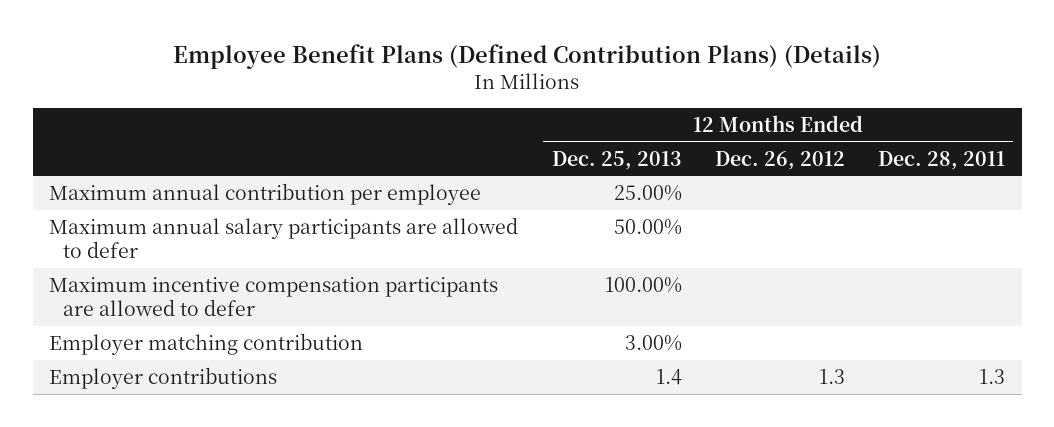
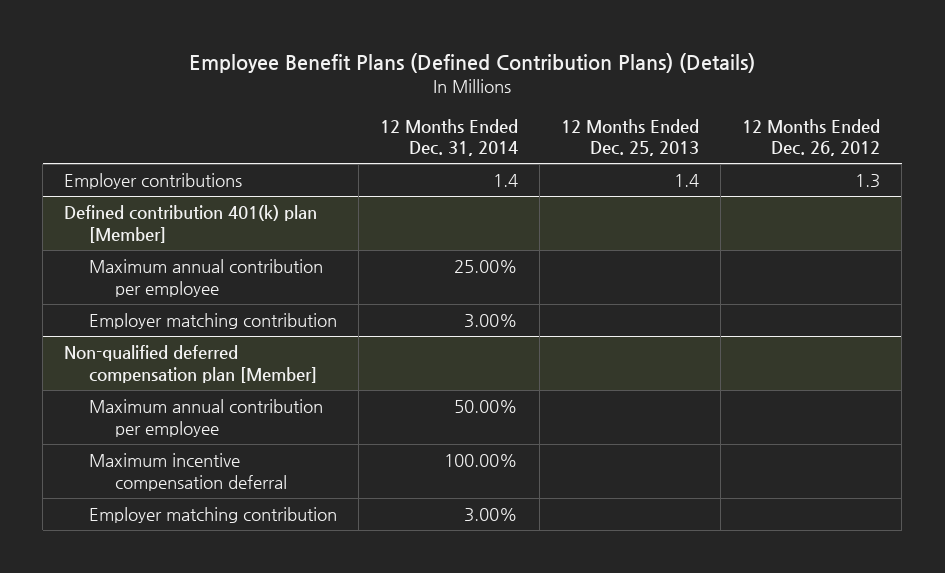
- | 12 Months Ended Dec. 25, 2013 | 12 Months Ended Dec. 26, 2012 | 12 Months Ended Dec. 28, 2011
+ | 12 Months Ended Dec. 31, 2014 | 12 Months Ended Dec. 25, 2013 | 12 Months Ended Dec. 26, 2012
- Maximum annual contribution per employee | 25.00% | |
- Maximum annual salary participants are allowed to defer | 50.00% | |
- Maximum incentive compensation participants are allowed to defer | 100.00% | |
- Employer matching contribution | 3.00% | |
+ Defined contribution 401(k) plan [Member]
+ Maximum annual contribution per employee | 25.00% | |
+ Employer matching contribution | 3.00% | |
+ Non-qualified deferred compensation plan [Member]
+ Maximum annual contribution per employee | 50.00% | |
+ Maximum incentive compensation deferral | 100.00% | |
+ Employer matching contribution | 3.00% | |

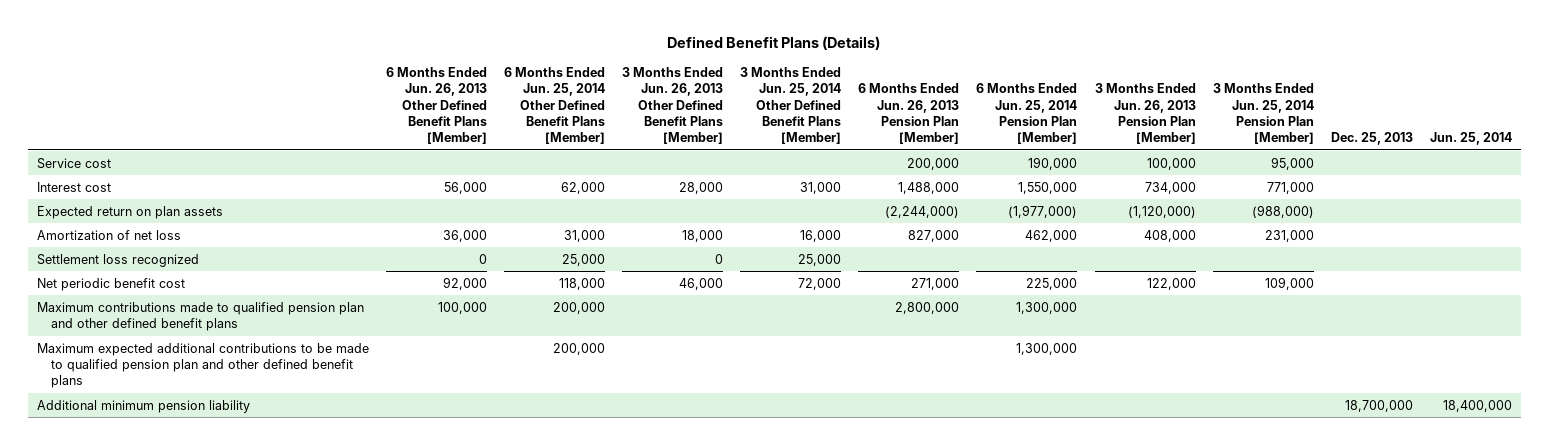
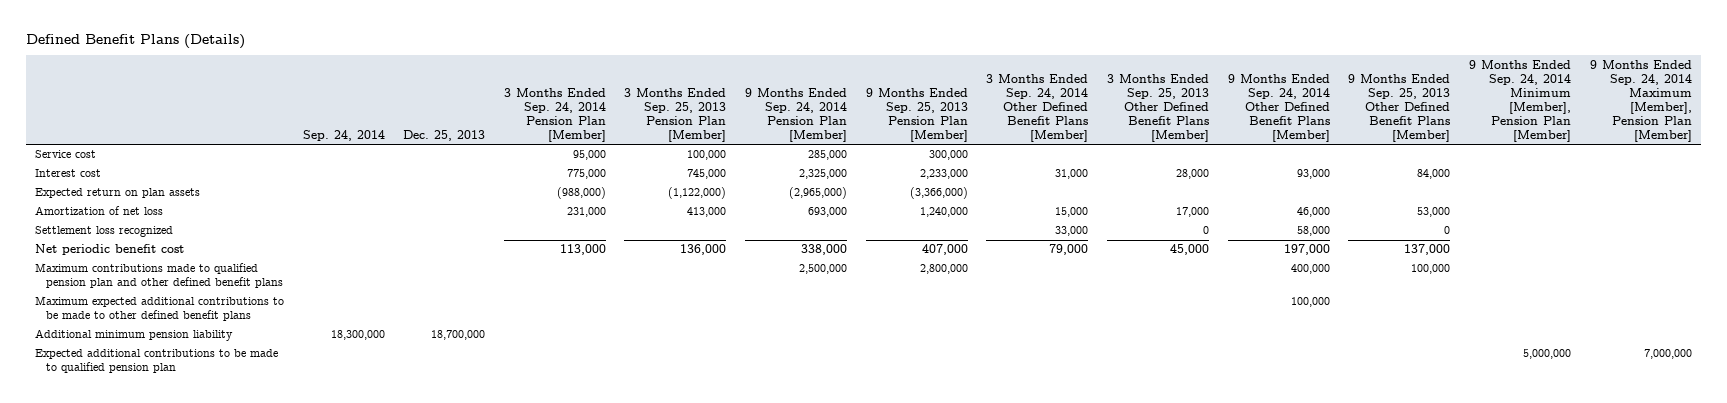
- | 6 Months Ended Jun. 26, 2013 Other Defined Benefit Plans [Member] | 6 Months Ended Jun. 25, 2014 Other Defined Benefit Plans [Member] | 3 Months Ended Jun. 26, 2013 Other Defined Benefit Plans [Member] | 3 Months Ended Jun. 25, 2014 Other Defined Benefit Plans [Member] | 6 Months Ended Jun. 26, 2013 Pension Plan [Member] | 6 Months Ended Jun. 25, 2014 Pension Plan [Member] | 3 Months Ended Jun. 26, 2013 Pension Plan [Member] | 3 Months Ended Jun. 25, 2014 Pension Plan [Member] | Dec. 25, 2013 | Jun. 25, 2014
+ | Sep. 24, 2014 | Dec. 25, 2013 | 3 Months Ended Sep. 24, 2014 Pension Plan [Member] | 3 Months Ended Sep. 25, 2013 Pension Plan [Member] | 9 Months Ended Sep. 24, 2014 Pension Plan [Member] | 9 Months Ended Sep. 25, 2013 Pension Plan [Member] | 3 Months Ended Sep. 24, 2014 Other Defined Benefit Plans [Member] | 3 Months Ended Sep. 25, 2013 Other Defined Benefit Plans [Member] | 9 Months Ended Sep. 24, 2014 Other Defined Benefit Plans [Member] | 9 Months Ended Sep. 25, 2013 Other Defined Benefit Plans [Member] | 9 Months Ended Sep. 24, 2014 Minimum [Member], Pension Plan [Member] | 9 Months Ended Sep. 24, 2014 Maximum [Member], Pension Plan [Member]
- Maximum expected additional contributions to be made to qualified pension plan and other defined benefit plans | | 200,000 | | | | 1,300,000 | | | |
+ Maximum expected additional contributions to be made to other defined benefit plans | | | | | | | | | 100,000 | | |
+ Expected additional contributions to be made to qualified pension plan | | | | | | | | | | | 5,000,000 | 7,000,000

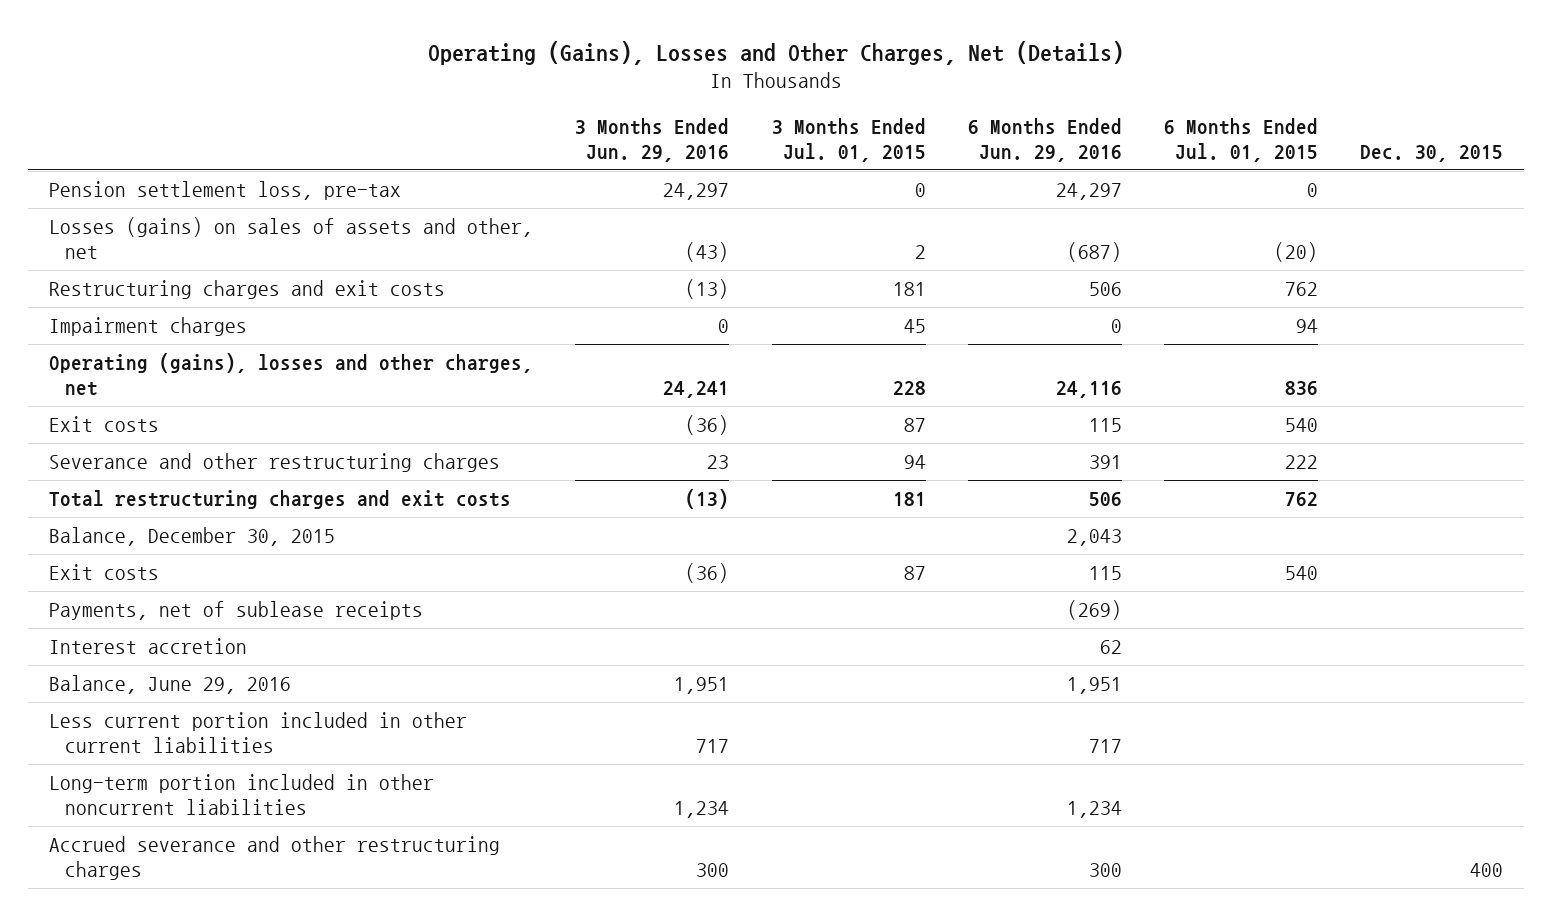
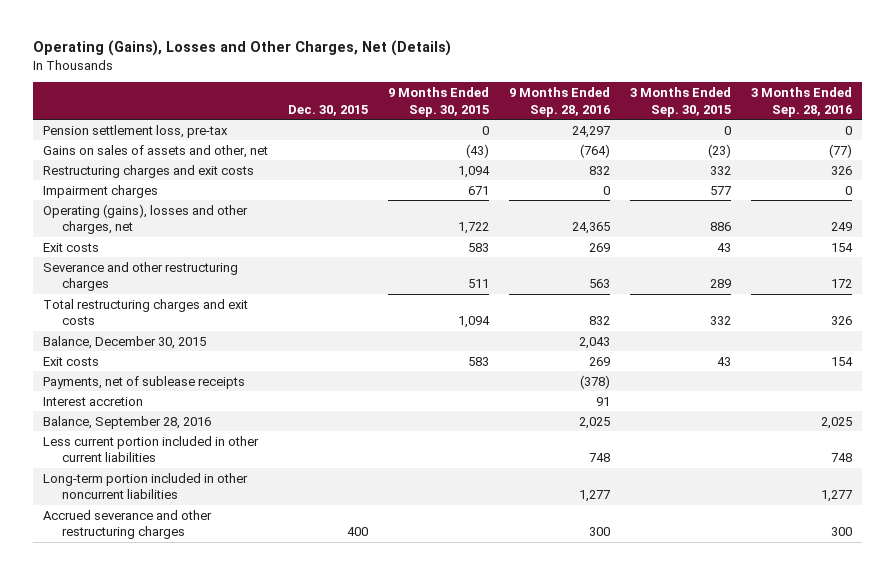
- | 3 Months Ended Jun. 29, 2016 | 3 Months Ended Jul. 01, 2015 | 6 Months Ended Jun. 29, 2016 | 6 Months Ended Jul. 01, 2015 | Dec. 30, 2015
+ | Dec. 30, 2015 | 9 Months Ended Sep. 30, 2015 | 9 Months Ended Sep. 28, 2016 | 3 Months Ended Sep. 30, 2015 | 3 Months Ended Sep. 28, 2016
- Losses (gains) on sales of assets and other, net | (43) | 2 | (687) | (20) |
+ Gains on sales of assets and other, net | | (43) | (764) | (23) | (77)
- Balance, June 29, 2016 | 1,951 | | 1,951 | |
+ Balance, September 28, 2016 | | | 2,025 | | 2,025

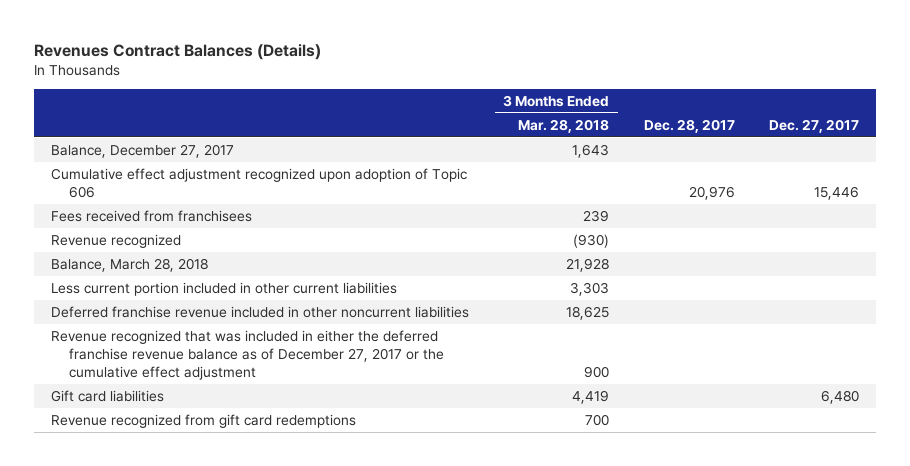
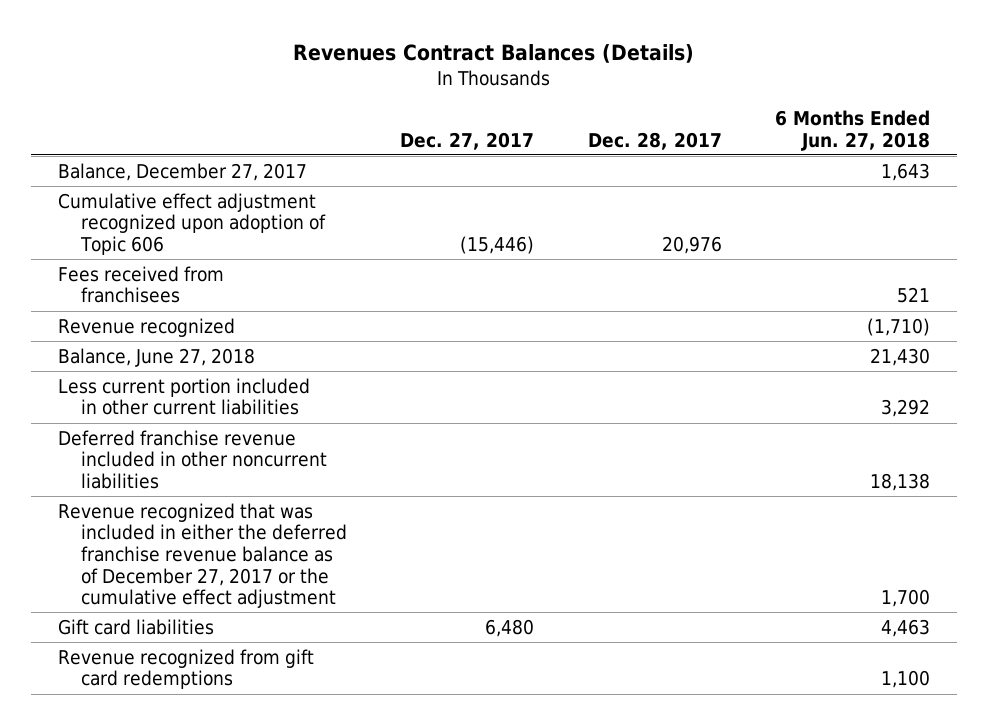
- | 3 Months Ended Mar. 28, 2018 | Dec. 28, 2017 | Dec. 27, 2017
+ | Dec. 27, 2017 | Dec. 28, 2017 | 6 Months Ended Jun. 27, 2018
- Cumulative effect adjustment recognized upon adoption of Topic 606 | | 20,976 | 15,446
+ Cumulative effect adjustment recognized upon adoption of Topic 606 | (15,446) | 20,976 |
- Balance, March 28, 2018 | 21,928 | |
+ Balance, June 27, 2018 | | | 21,430

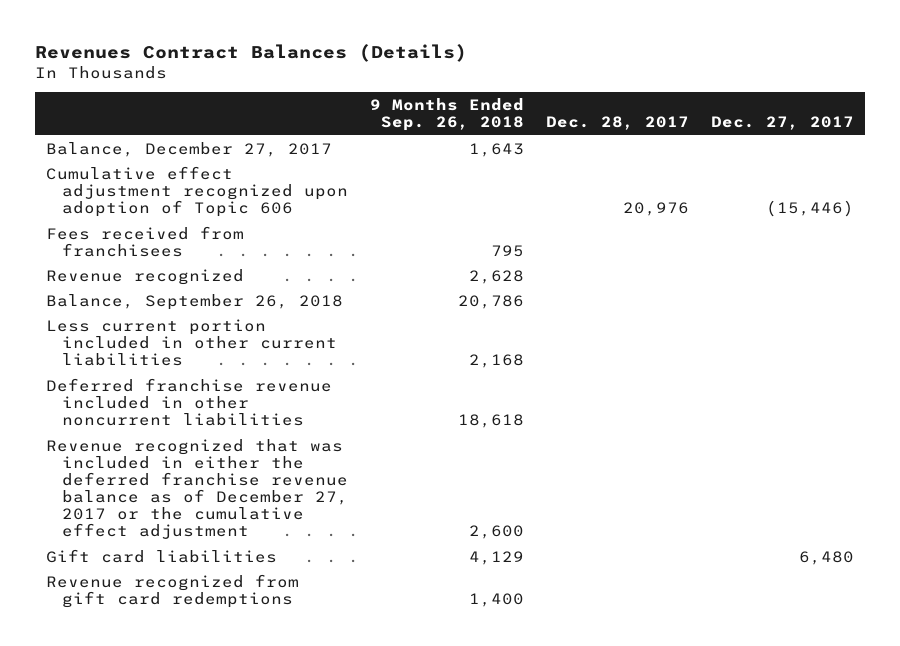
- | Dec. 27, 2017 | Dec. 28, 2017 | 6 Months Ended Jun. 27, 2018
+ | 9 Months Ended Sep. 26, 2018 | Dec. 28, 2017 | Dec. 27, 2017
- Balance, June 27, 2018 | | | 21,430
+ Balance, September 26, 2018 | 20,786 | |

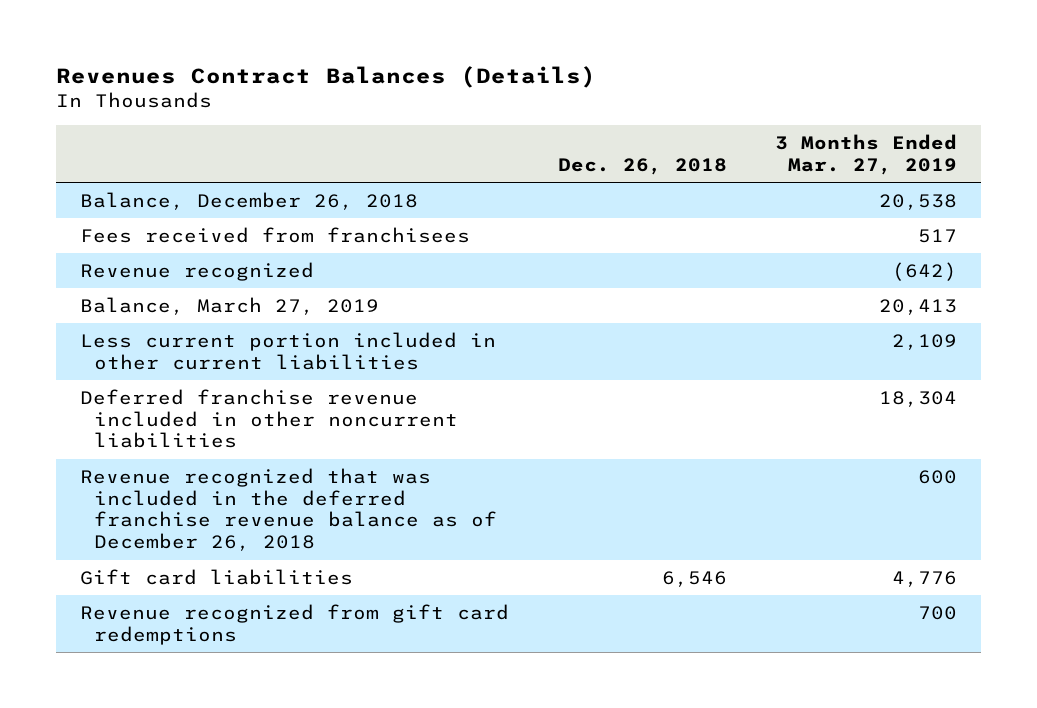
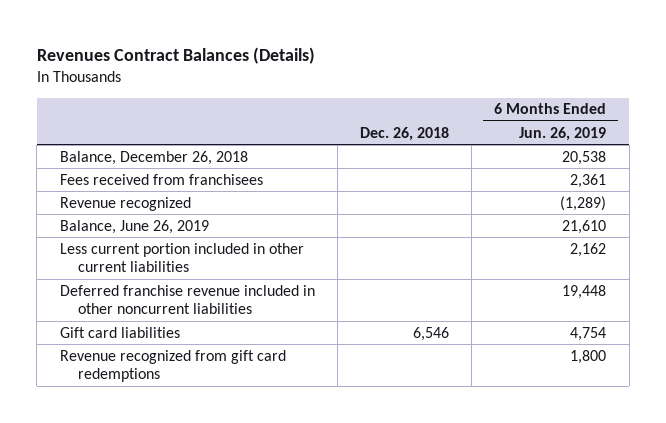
- | Dec. 26, 2018 | 3 Months Ended Mar. 27, 2019
+ | Dec. 26, 2018 | 6 Months Ended Jun. 26, 2019
- Balance, March 27, 2019 | | 20,413
+ Balance, June 26, 2019 | | 21,610
- Revenue recognized that was included in the deferred franchise revenue balance as of December 26, 2018 | | 600

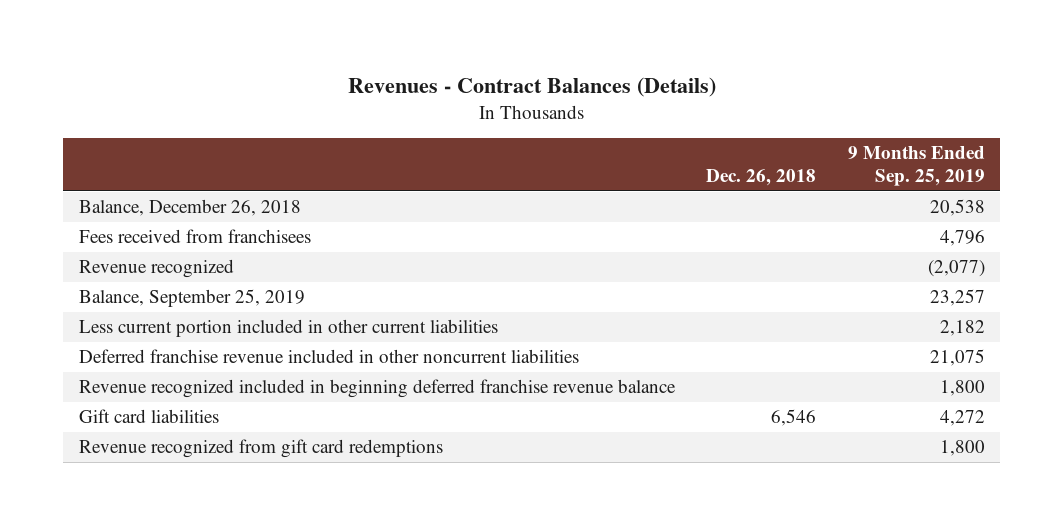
- Revenues Contract Balances (Details)
+ Revenues - Contract Balances (Details)
- | Dec. 26, 2018 | 6 Months Ended Jun. 26, 2019
+ | Dec. 26, 2018 | 9 Months Ended Sep. 25, 2019
- Balance, June 26, 2019 | | 21,610
+ Balance, September 25, 2019 | | 23,257
+ Revenue recognized included in beginning deferred franchise revenue balance | | 1,800

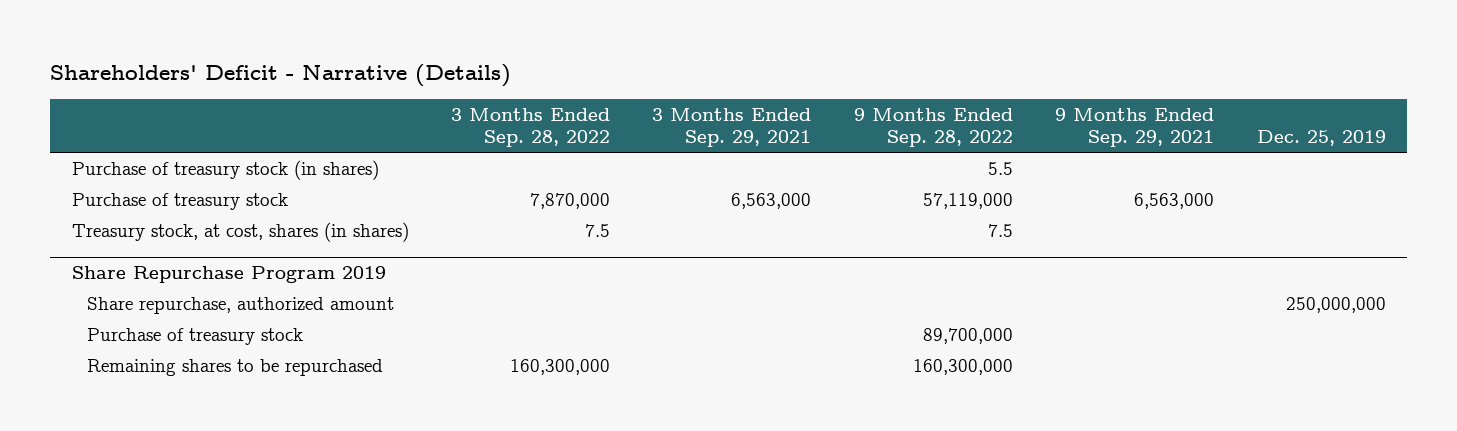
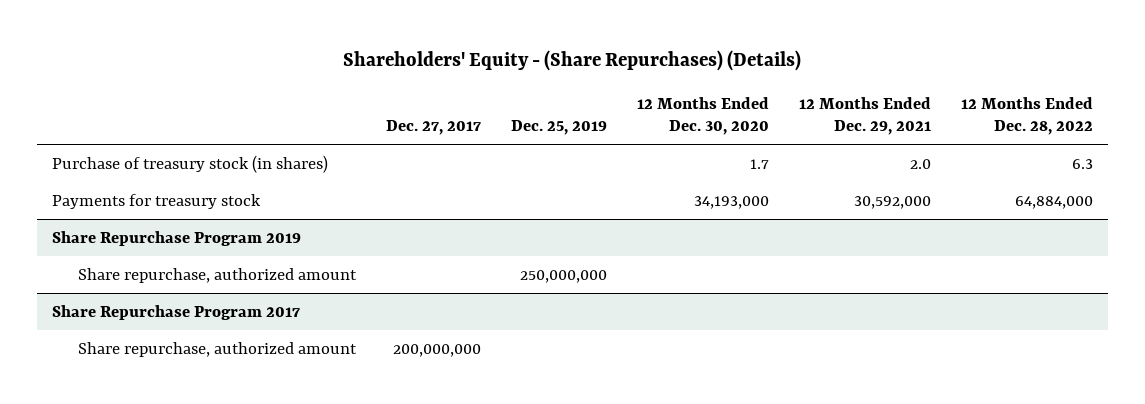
- Shareholders' Deficit - Narrative (Details)
+ Shareholders' Equity - (Share Repurchases) (Details)
- | 3 Months Ended Sep. 28, 2022 | 3 Months Ended Sep. 29, 2021 | 9 Months Ended Sep. 28, 2022 | 9 Months Ended Sep. 29, 2021 | Dec. 25, 2019
+ | Dec. 27, 2017 | Dec. 25, 2019 | 12 Months Ended Dec. 30, 2020 | 12 Months Ended Dec. 29, 2021 | 12 Months Ended Dec. 28, 2022
- Purchase of treasury stock | 7,870,000 | 6,563,000 | 57,119,000 | 6,563,000 |
- Treasury stock, at cost, shares (in shares) | 7.5 | | 7.5 | |
+ Payments for treasury stock | | | 34,193,000 | 30,592,000 | 64,884,000
@ Share Repurchase Program 2019
- Purchase of treasury stock | | | 89,700,000 | |
- Remaining shares to be repurchased | 160,300,000 | | 160,300,000 | |
+ Share Repurchase Program 2017
+ Share repurchase, authorized amount | 200,000,000 | | | |

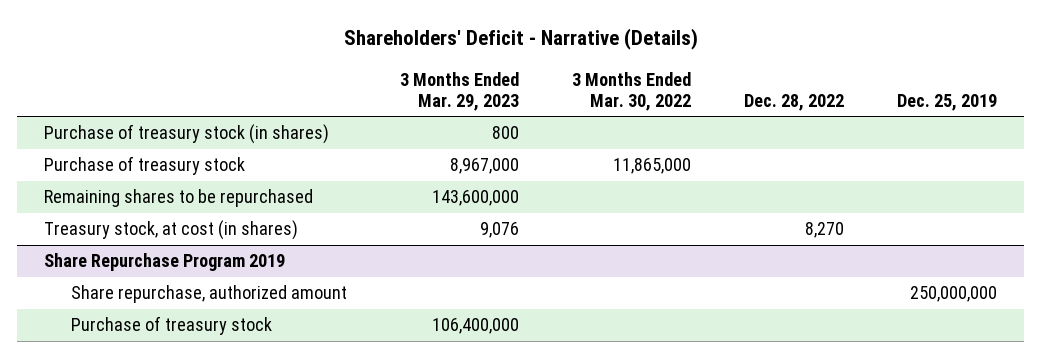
- Shareholders' Equity - (Share Repurchases) (Details)
+ Shareholders' Deficit - Narrative (Details)
- | Dec. 27, 2017 | Dec. 25, 2019 | 12 Months Ended Dec. 30, 2020 | 12 Months Ended Dec. 29, 2021 | 12 Months Ended Dec. 28, 2022
+ | 3 Months Ended Mar. 29, 2023 | 3 Months Ended Mar. 30, 2022 | Dec. 28, 2022 | Dec. 25, 2019
- Payments for treasury stock | | | 34,193,000 | 30,592,000 | 64,884,000
+ Purchase of treasury stock | 8,967,000 | 11,865,000 | |
+ Remaining shares to be repurchased | 143,600,000 | | |
+ Treasury stock, at cost (in shares) | 9,076 | | 8,270 |
- Share Repurchase Program 2017
- Share repurchase, authorized amount | 200,000,000 | | | |
@ Share Repurchase Program 2019
+ Purchase of treasury stock | 106,400,000 | | |

